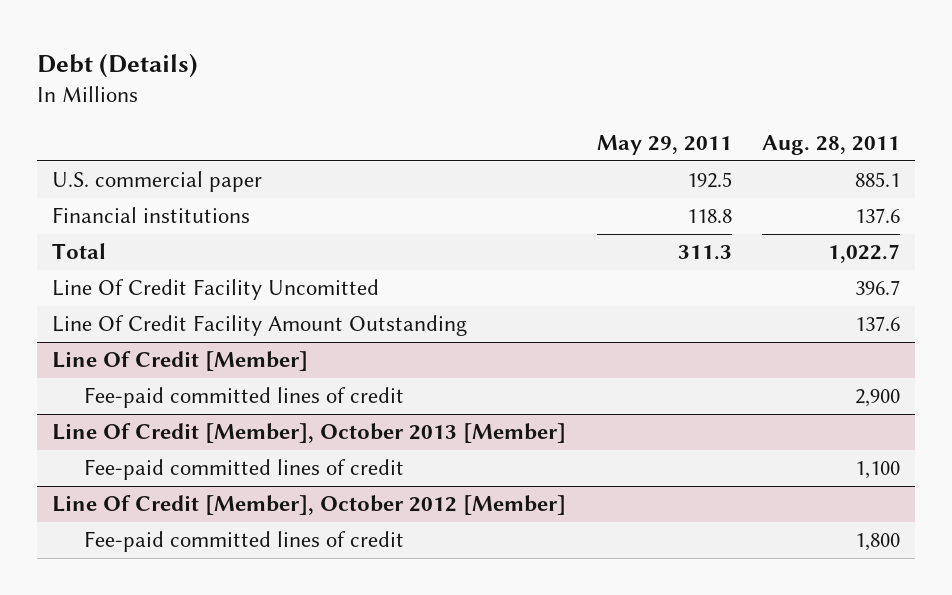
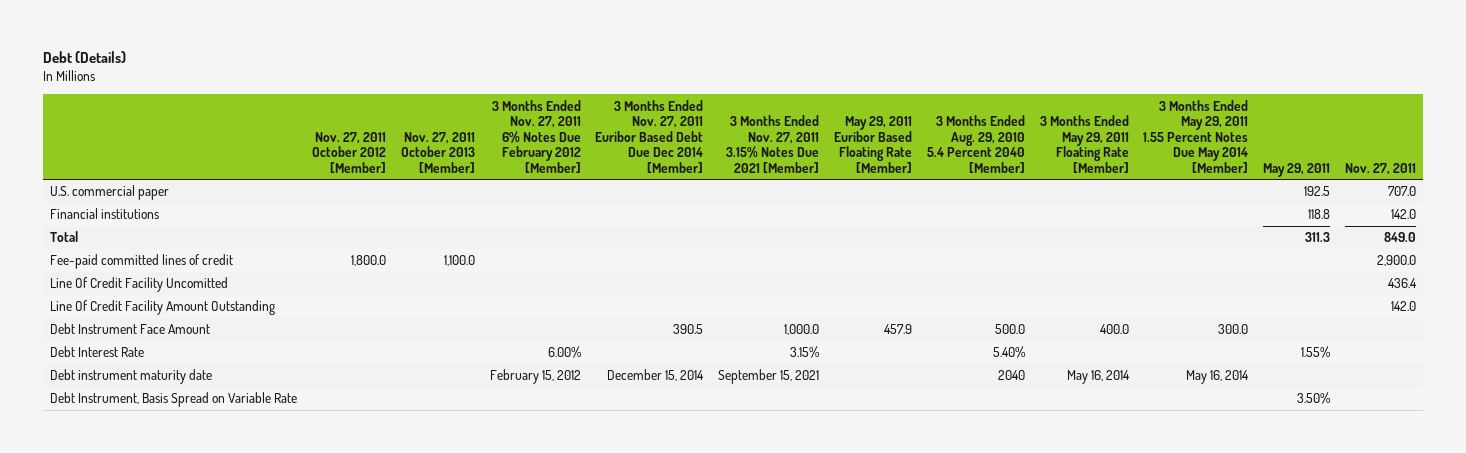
- | May 29, 2011 | Aug. 28, 2011
+ | Nov. 27, 2011 October 2012 [Member] | Nov. 27, 2011 October 2013 [Member] | 3 Months Ended Nov. 27, 2011 6% Notes Due February 2012 [Member] | 3 Months Ended Nov. 27, 2011 Euribor Based Debt Due Dec 2014 [Member] | 3 Months Ended Nov. 27, 2011 3.15% Notes Due 2021 [Member] | May 29, 2011 Euribor Based Floating Rate [Member] | 3 Months Ended Aug. 29, 2010 5.4 Percent 2040 [Member] | 3 Months Ended May 29, 2011 Floating Rate [Member] | 3 Months Ended May 29, 2011 1.55 Percent Notes Due May 2014 [Member] | May 29, 2011 | Nov. 27, 2011
+ Fee-paid committed lines of credit | 1,800.0 | 1,100.0 | | | | | | | | | 2,900.0
- Line Of Credit [Member]
- Fee-paid committed lines of credit | | 2,900
- Line Of Credit [Member], October 2013 [Member]
- Fee-paid committed lines of credit | | 1,100
- Line Of Credit [Member], October 2012 [Member]
- Fee-paid committed lines of credit | | 1,800
+ Debt Instrument Face Amount | | | | 390.5 | 1,000.0 | 457.9 | 500.0 | 400.0 | 300.0 | |
+ Debt Interest Rate | | | 6.00% | | 3.15% | | 5.40% | | | 1.55% |
+ Debt instrument maturity date | | | February 15, 2012 | December 15, 2014 | September 15, 2021 | | 2040 | May 16, 2014 | May 16, 2014 | |
+ Debt Instrument, Basis Spread on Variable Rate | | | | | | | | | | 3.50% |

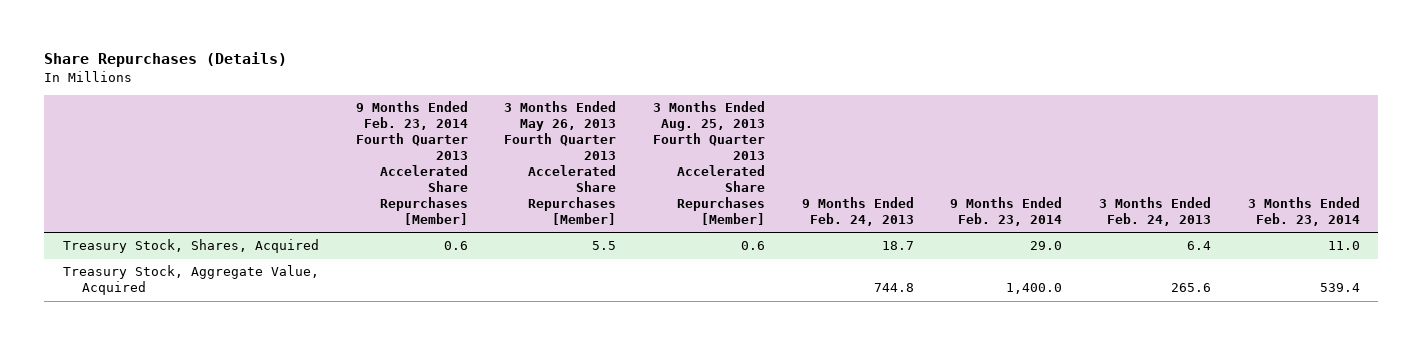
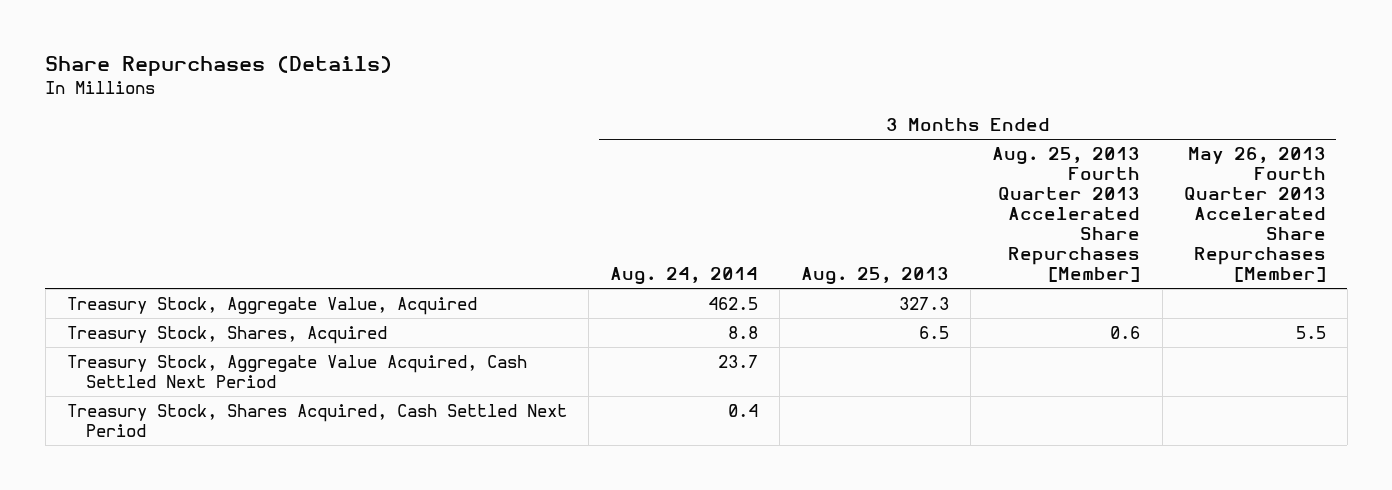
- | 9 Months Ended Feb. 23, 2014 Fourth Quarter 2013 Accelerated Share Repurchases [Member] | 3 Months Ended May 26, 2013 Fourth Quarter 2013 Accelerated Share Repurchases [Member] | 3 Months Ended Aug. 25, 2013 Fourth Quarter 2013 Accelerated Share Repurchases [Member] | 9 Months Ended Feb. 24, 2013 | 9 Months Ended Feb. 23, 2014 | 3 Months Ended Feb. 24, 2013 | 3 Months Ended Feb. 23, 2014
+ | 3 Months Ended Aug. 24, 2014 | 3 Months Ended Aug. 25, 2013 | 3 Months Ended Aug. 25, 2013 Fourth Quarter 2013 Accelerated Share Repurchases [Member] | 3 Months Ended May 26, 2013 Fourth Quarter 2013 Accelerated Share Repurchases [Member]
moved down: Treasury Stock, Shares, Acquired | 8.8 | 6.5 | 0.6 | 5.5
+ Treasury Stock, Aggregate Value Acquired, Cash Settled Next Period | 23.7 | | |
+ Treasury Stock, Shares Acquired, Cash Settled Next Period | 0.4 | | |

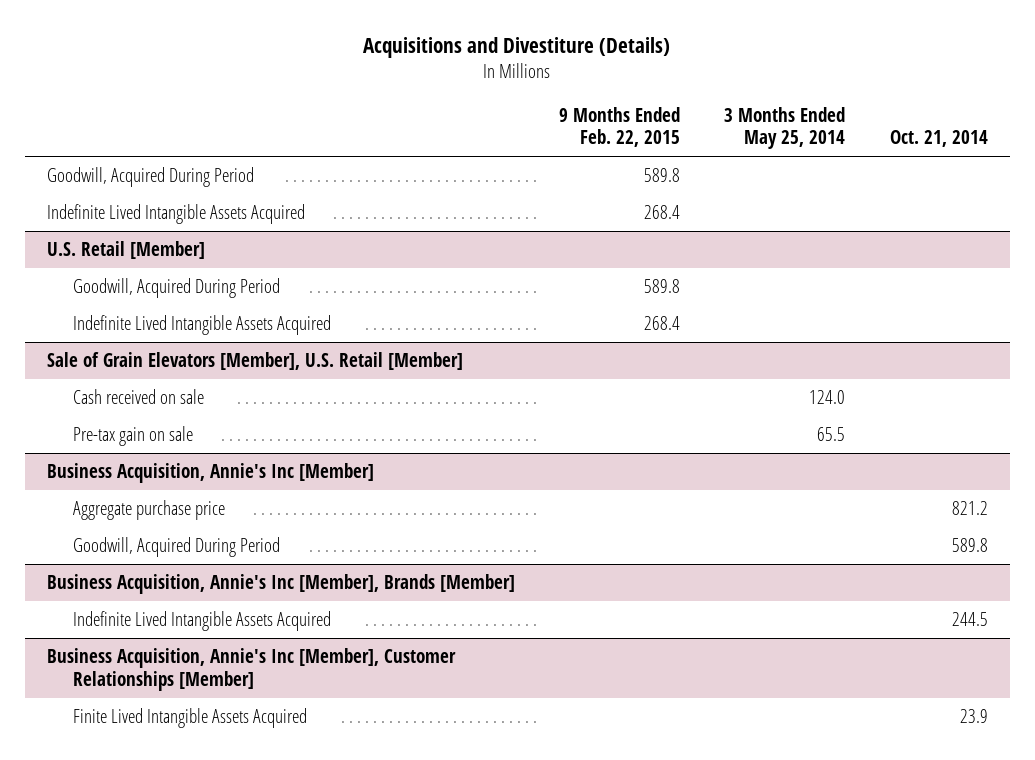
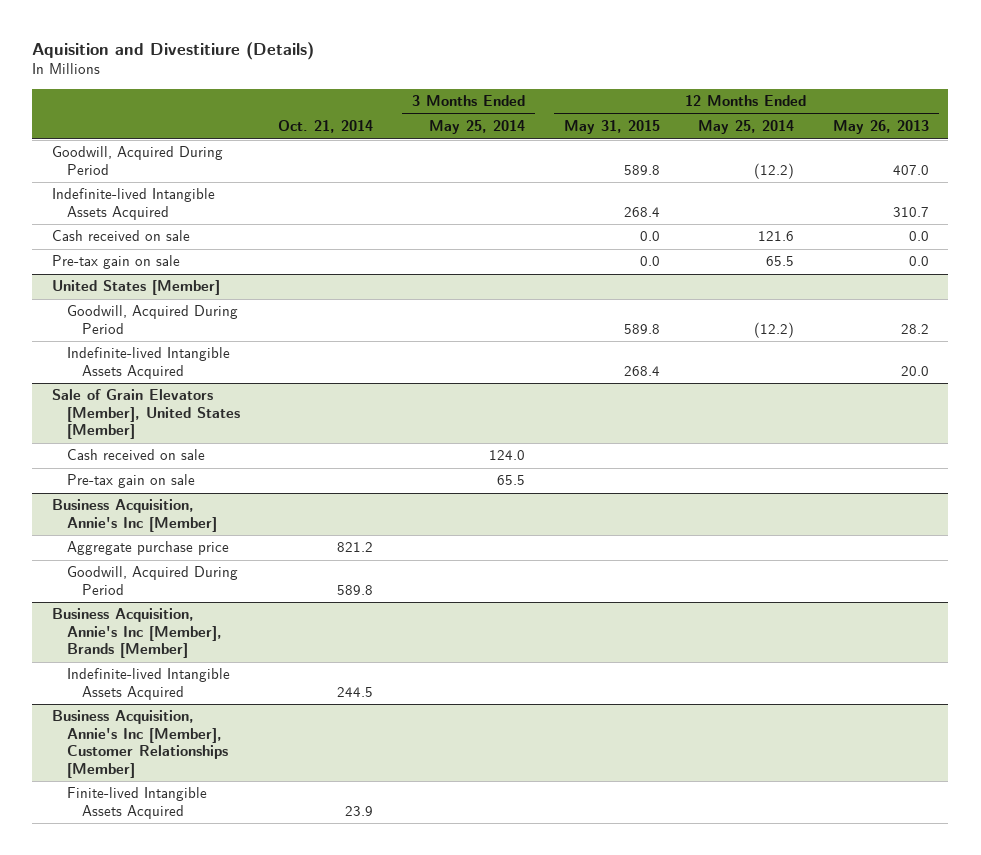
- Acquisitions and Divestiture (Details)
+ Aquisition and Divestitiure (Details)
- | 9 Months Ended Feb. 22, 2015 | 3 Months Ended May 25, 2014 | Oct. 21, 2014
+ | Oct. 21, 2014 | 3 Months Ended May 25, 2014 | 12 Months Ended May 31, 2015 | 12 Months Ended May 25, 2014 | 12 Months Ended May 26, 2013
- Indefinite Lived Intangible Assets Acquired | 268.4 | |
- U.S. Retail [Member]
+ Indefinite-lived Intangible Assets Acquired | | | 268.4 | | 310.7
+ Cash received on sale | | | 0.0 | 121.6 | 0.0
+ Pre-tax gain on sale | | | 0.0 | 65.5 | 0.0
+ United States [Member]
- Indefinite Lived Intangible Assets Acquired | 268.4 | |
- Sale of Grain Elevators [Member], U.S. Retail [Member]
+ Indefinite-lived Intangible Assets Acquired | | | 268.4 | | 20.0
+ Sale of Grain Elevators [Member], United States [Member]
@ Business Acquisition, Annie's Inc [Member], Brands [Member]
- Indefinite Lived Intangible Assets Acquired | | | 244.5
+ Indefinite-lived Intangible Assets Acquired | 244.5 | | | |
@ Business Acquisition, Annie's Inc [Member], Customer Relationships [Member]
- Finite Lived Intangible Assets Acquired | | | 23.9
+ Finite-lived Intangible Assets Acquired | 23.9 | | | |

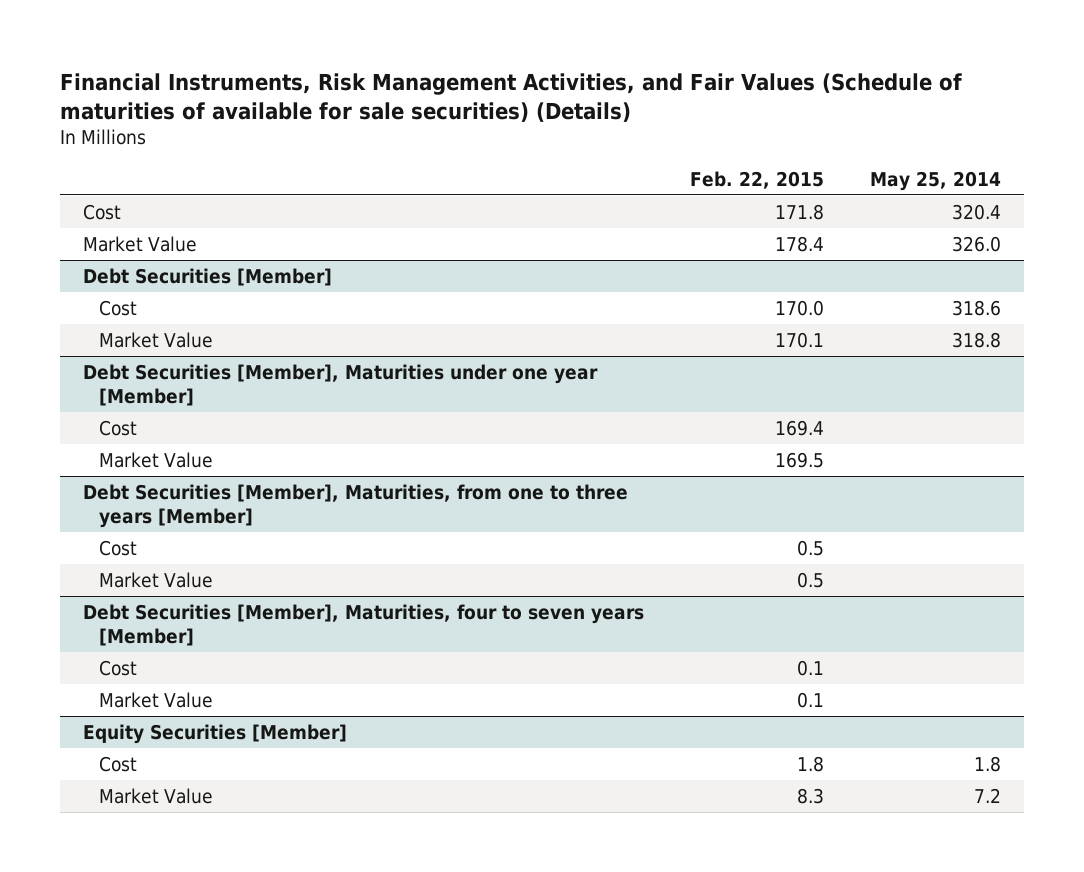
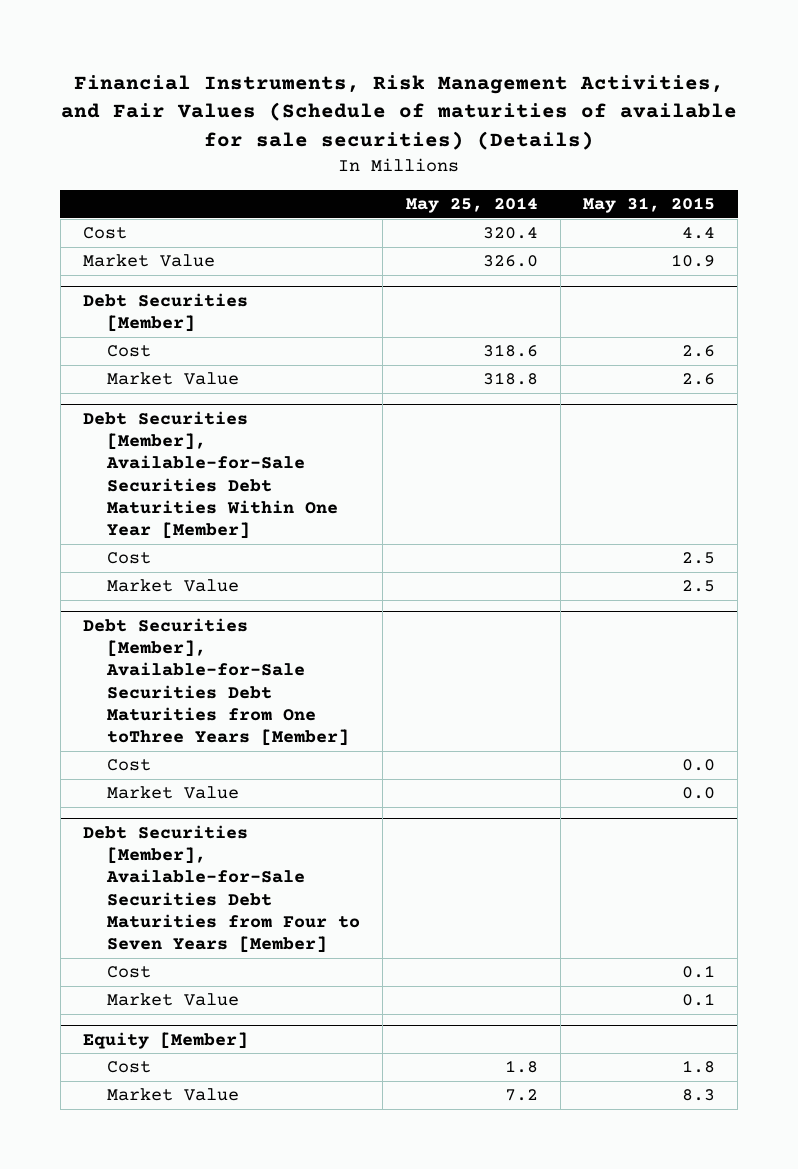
- | Feb. 22, 2015 | May 25, 2014
+ | May 25, 2014 | May 31, 2015
- Debt Securities [Member], Maturities under one year [Member]
+ Debt Securities [Member], Available-for-Sale Securities Debt Maturities Within One Year [Member]
- Debt Securities [Member], Maturities, from one to three years [Member]
+ Debt Securities [Member], Available-for-Sale Securities Debt Maturities from One toThree Years [Member]
- Debt Securities [Member], Maturities, four to seven years [Member]
+ Debt Securities [Member], Available-for-Sale Securities Debt Maturities from Four to Seven Years [Member]
- Equity Securities [Member]
+ Equity [Member]

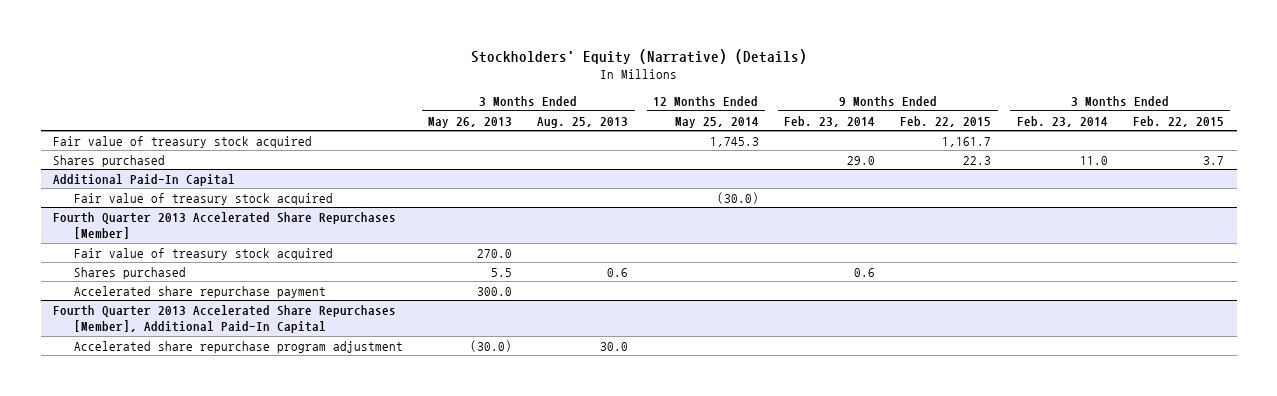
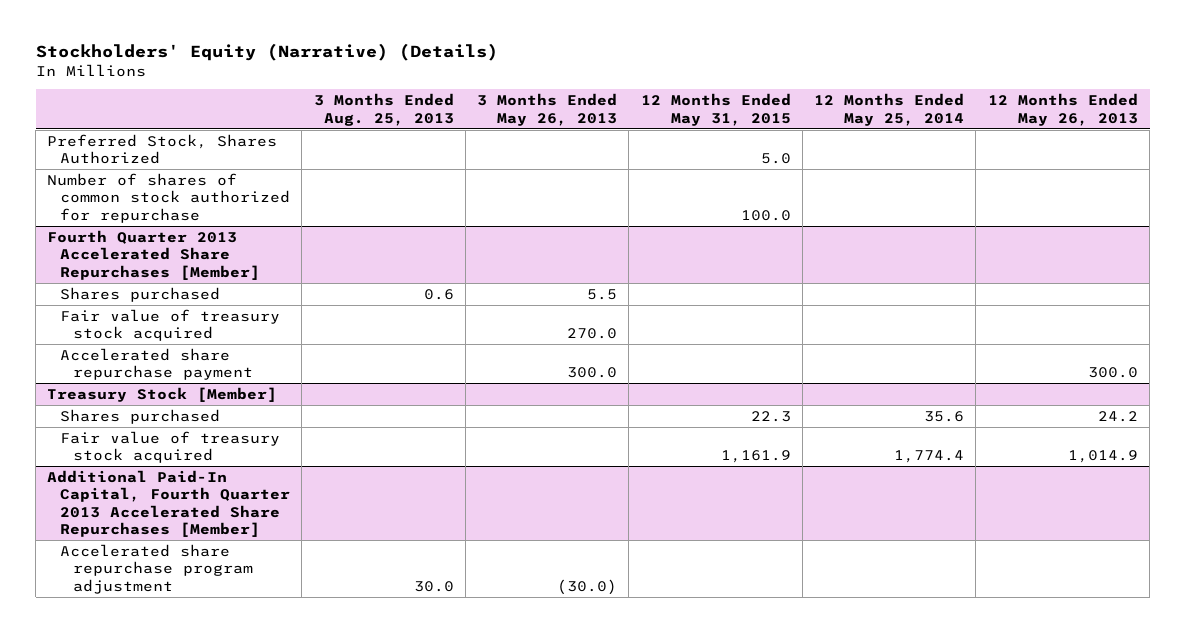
- | 3 Months Ended May 26, 2013 | 3 Months Ended Aug. 25, 2013 | 12 Months Ended May 25, 2014 | 9 Months Ended Feb. 23, 2014 | 9 Months Ended Feb. 22, 2015 | 3 Months Ended Feb. 23, 2014 | 3 Months Ended Feb. 22, 2015
+ | 3 Months Ended Aug. 25, 2013 | 3 Months Ended May 26, 2013 | 12 Months Ended May 31, 2015 | 12 Months Ended May 25, 2014 | 12 Months Ended May 26, 2013
- Fair value of treasury stock acquired | | | 1,745.3 | | 1,161.7 | |
- Shares purchased | | | | 29.0 | 22.3 | 11.0 | 3.7
- Additional Paid-In Capital
- Fair value of treasury stock acquired | | | (30.0) | | | |
+ Preferred Stock, Shares Authorized | | | 5.0 | |
+ Number of shares of common stock authorized for repurchase | | | 100.0 | |
@ Fourth Quarter 2013 Accelerated Share Repurchases [Member]
moved down: Fair value of treasury stock acquired | | 270.0 | | |
- Fourth Quarter 2013 Accelerated Share Repurchases [Member], Additional Paid-In Capital
+ Treasury Stock [Member]
+ Shares purchased | | | 22.3 | 35.6 | 24.2
+ Fair value of treasury stock acquired | | | 1,161.9 | 1,774.4 | 1,014.9
+ Additional Paid-In Capital, Fourth Quarter 2013 Accelerated Share Repurchases [Member]

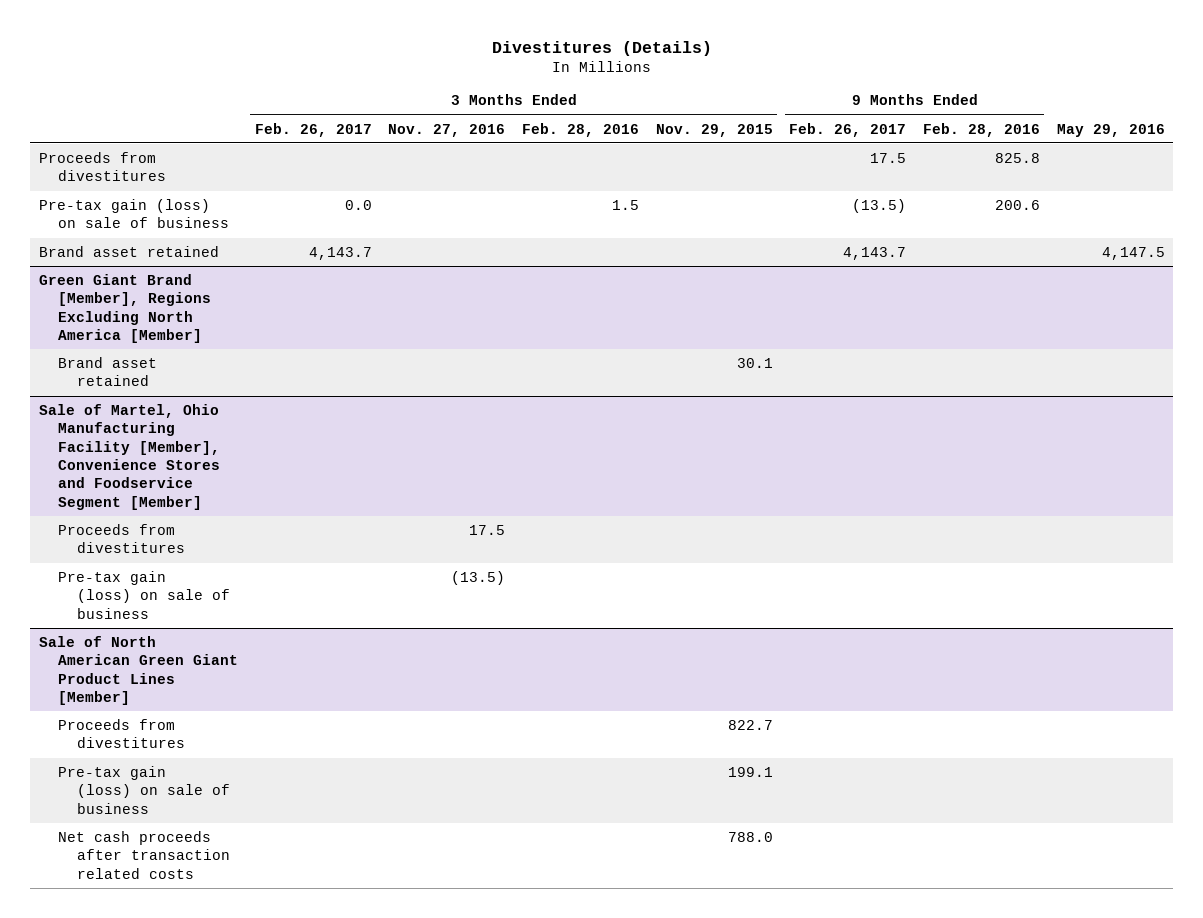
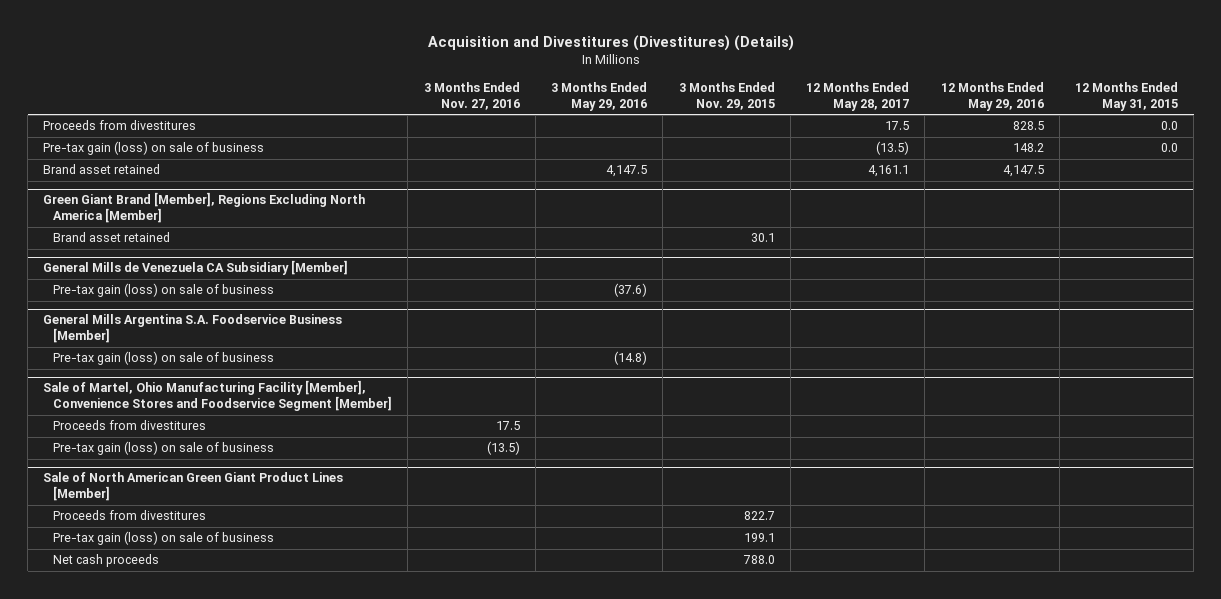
- Divestitures (Details)
+ Acquisition and Divestitures (Divestitures) (Details)
- | 3 Months Ended Feb. 26, 2017 | 3 Months Ended Nov. 27, 2016 | 3 Months Ended Feb. 28, 2016 | 3 Months Ended Nov. 29, 2015 | 9 Months Ended Feb. 26, 2017 | 9 Months Ended Feb. 28, 2016 | May 29, 2016
+ | 3 Months Ended Nov. 27, 2016 | 3 Months Ended May 29, 2016 | 3 Months Ended Nov. 29, 2015 | 12 Months Ended May 28, 2017 | 12 Months Ended May 29, 2016 | 12 Months Ended May 31, 2015
+ General Mills de Venezuela CA Subsidiary [Member]
+ Pre-tax gain (loss) on sale of business | | (37.6) | | | |
+ General Mills Argentina S.A. Foodservice Business [Member]
+ Pre-tax gain (loss) on sale of business | | (14.8) | | | |
@ Sale of North American Green Giant Product Lines [Member]
- Net cash proceeds after transaction related costs | | | | 788.0 | | |
+ Net cash proceeds | | | 788.0 | | |

